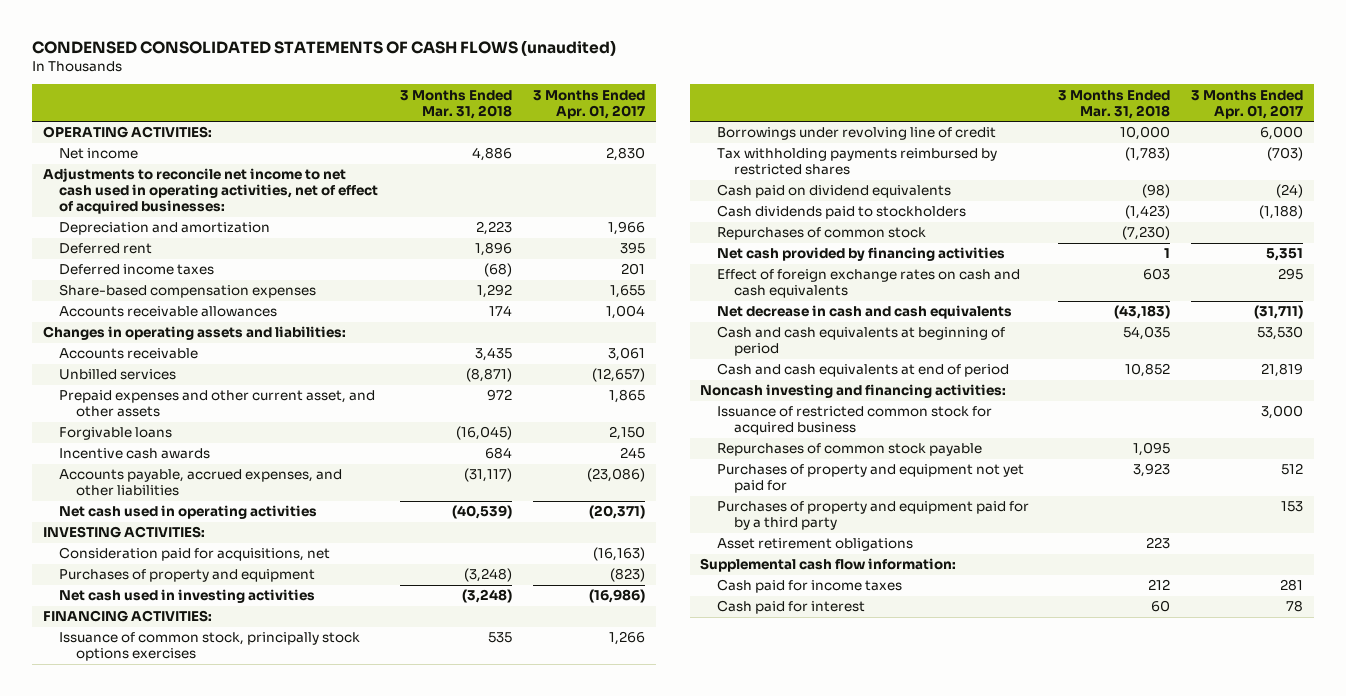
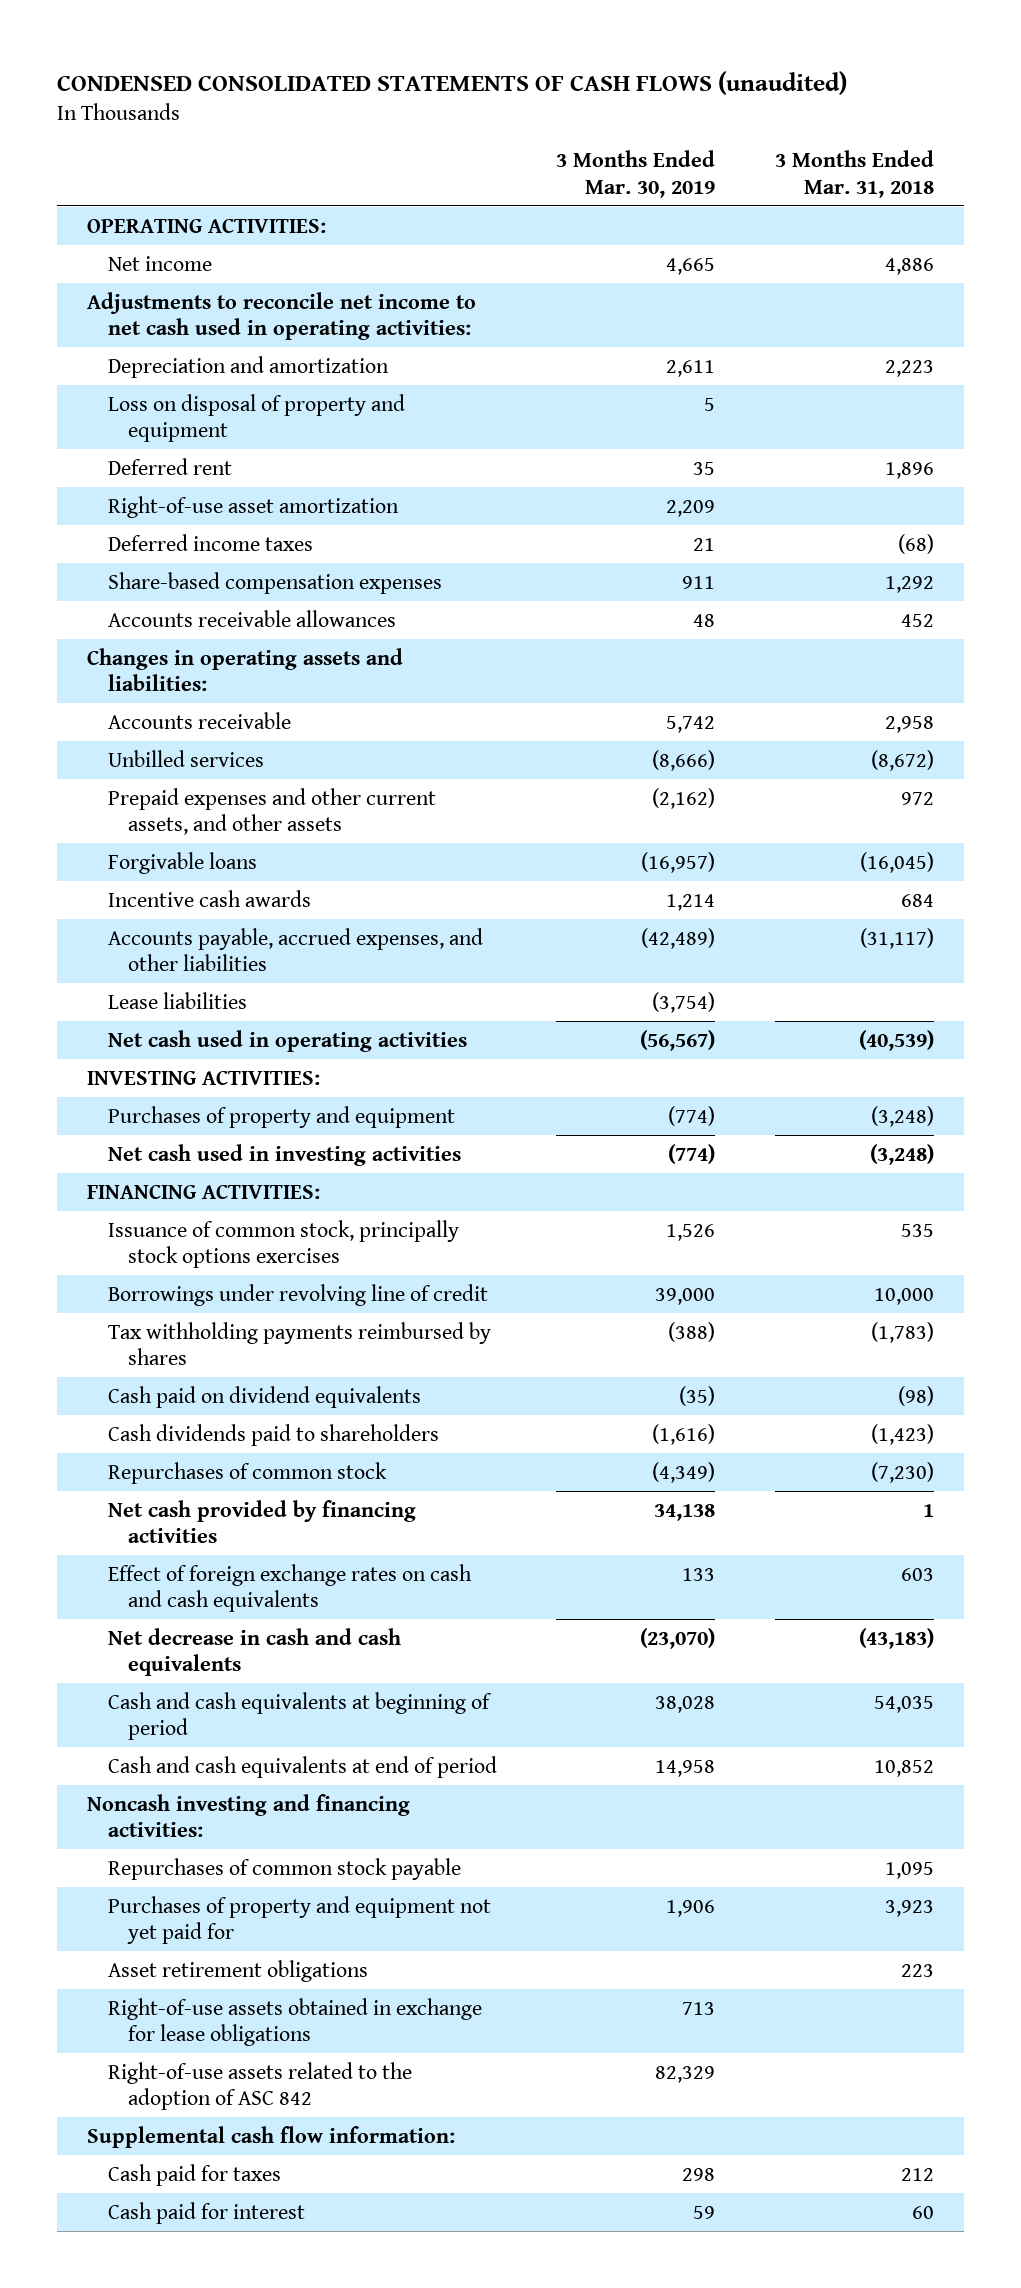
- | 3 Months Ended Mar. 31, 2018 | 3 Months Ended Apr. 01, 2017
+ | 3 Months Ended Mar. 30, 2019 | 3 Months Ended Mar. 31, 2018
- Adjustments to reconcile net income to net cash used in operating activities, net of effect of acquired businesses:
+ Adjustments to reconcile net income to net cash used in operating activities:
+ Loss on disposal of property and equipment | 5 |
+ Right-of-use asset amortization | 2,209 |
- Accounts receivable allowances | 174 | 1,004
+ Accounts receivable allowances | 48 | 452
- Accounts receivable | 3,435 | 3,061
- Unbilled services | (8,871) | (12,657)
- Prepaid expenses and other current asset, and other assets | 972 | 1,865
+ Accounts receivable | 5,742 | 2,958
+ Unbilled services | (8,666) | (8,672)
+ Prepaid expenses and other current assets, and other assets | (2,162) | 972
+ Lease liabilities | (3,754) |
- Consideration paid for acquisitions, net | | (16,163)
- Tax withholding payments reimbursed by restricted shares | (1,783) | (703)
+ Tax withholding payments reimbursed by shares | (388) | (1,783)
- Cash dividends paid to stockholders | (1,423) | (1,188)
+ Cash dividends paid to shareholders | (1,616) | (1,423)
- Issuance of restricted common stock for acquired business | | 3,000
- Purchases of property and equipment paid for by a third party | | 153
+ Right-of-use assets obtained in exchange for lease obligations | 713 |
+ Right-of-use assets related to the adoption of ASC 842 | 82,329 |
- Cash paid for income taxes | 212 | 281
+ Cash paid for taxes | 298 | 212

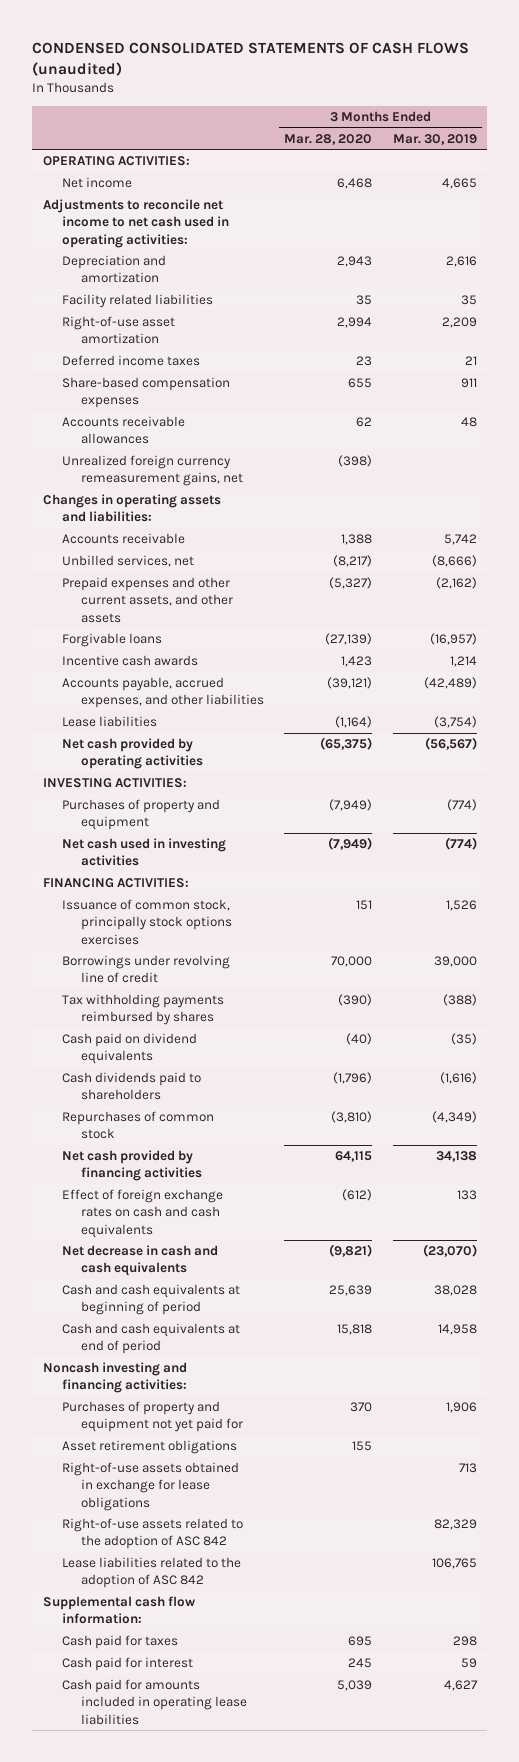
- | 3 Months Ended Mar. 30, 2019 | 3 Months Ended Mar. 31, 2018
+ | 3 Months Ended Mar. 28, 2020 | 3 Months Ended Mar. 30, 2019
- Depreciation and amortization | 2,611 | 2,223
- Loss on disposal of property and equipment | 5 |
- Deferred rent | 35 | 1,896
+ Depreciation and amortization | 2,943 | 2,616
+ Facility related liabilities | 35 | 35
+ Unrealized foreign currency remeasurement gains, net | (398) |
- Unbilled services | (8,666) | (8,672)
+ Unbilled services, net | (8,217) | (8,666)
- Net cash used in operating activities | (56,567) | (40,539)
+ Net cash provided by operating activities | (65,375) | (56,567)
- Repurchases of common stock payable | | 1,095
+ Lease liabilities related to the adoption of ASC 842 | | 106,765
+ Cash paid for amounts included in operating lease liabilities | 5,039 | 4,627

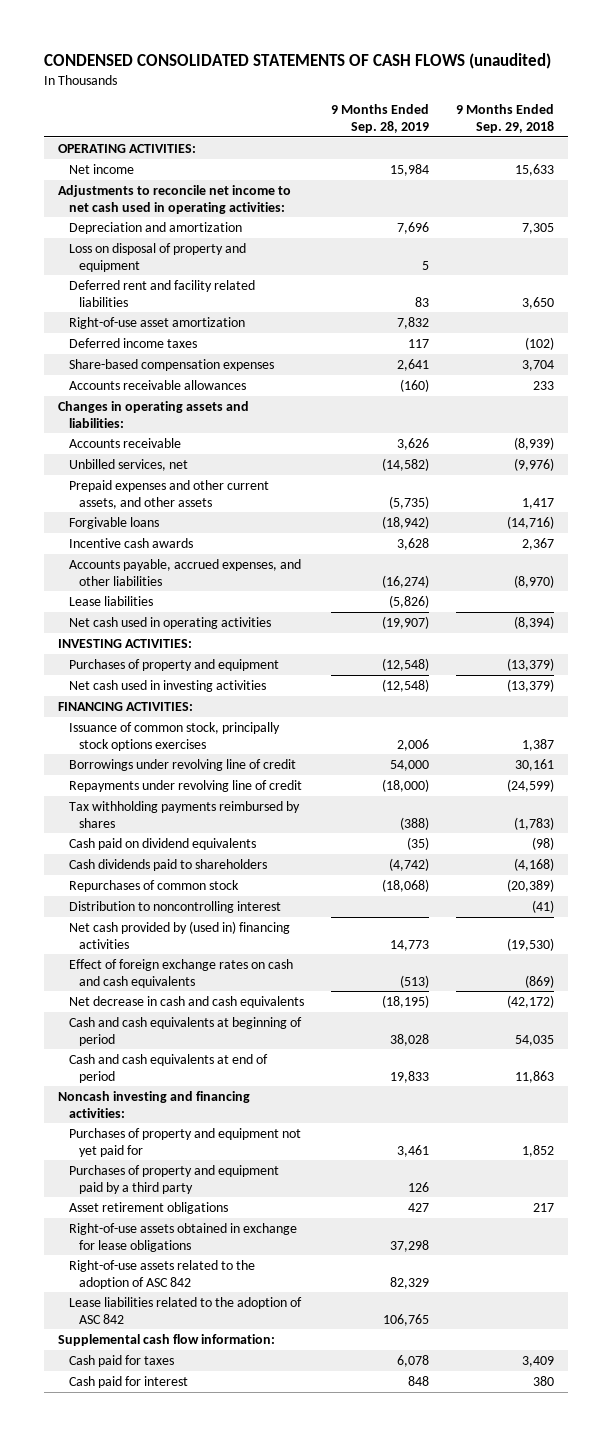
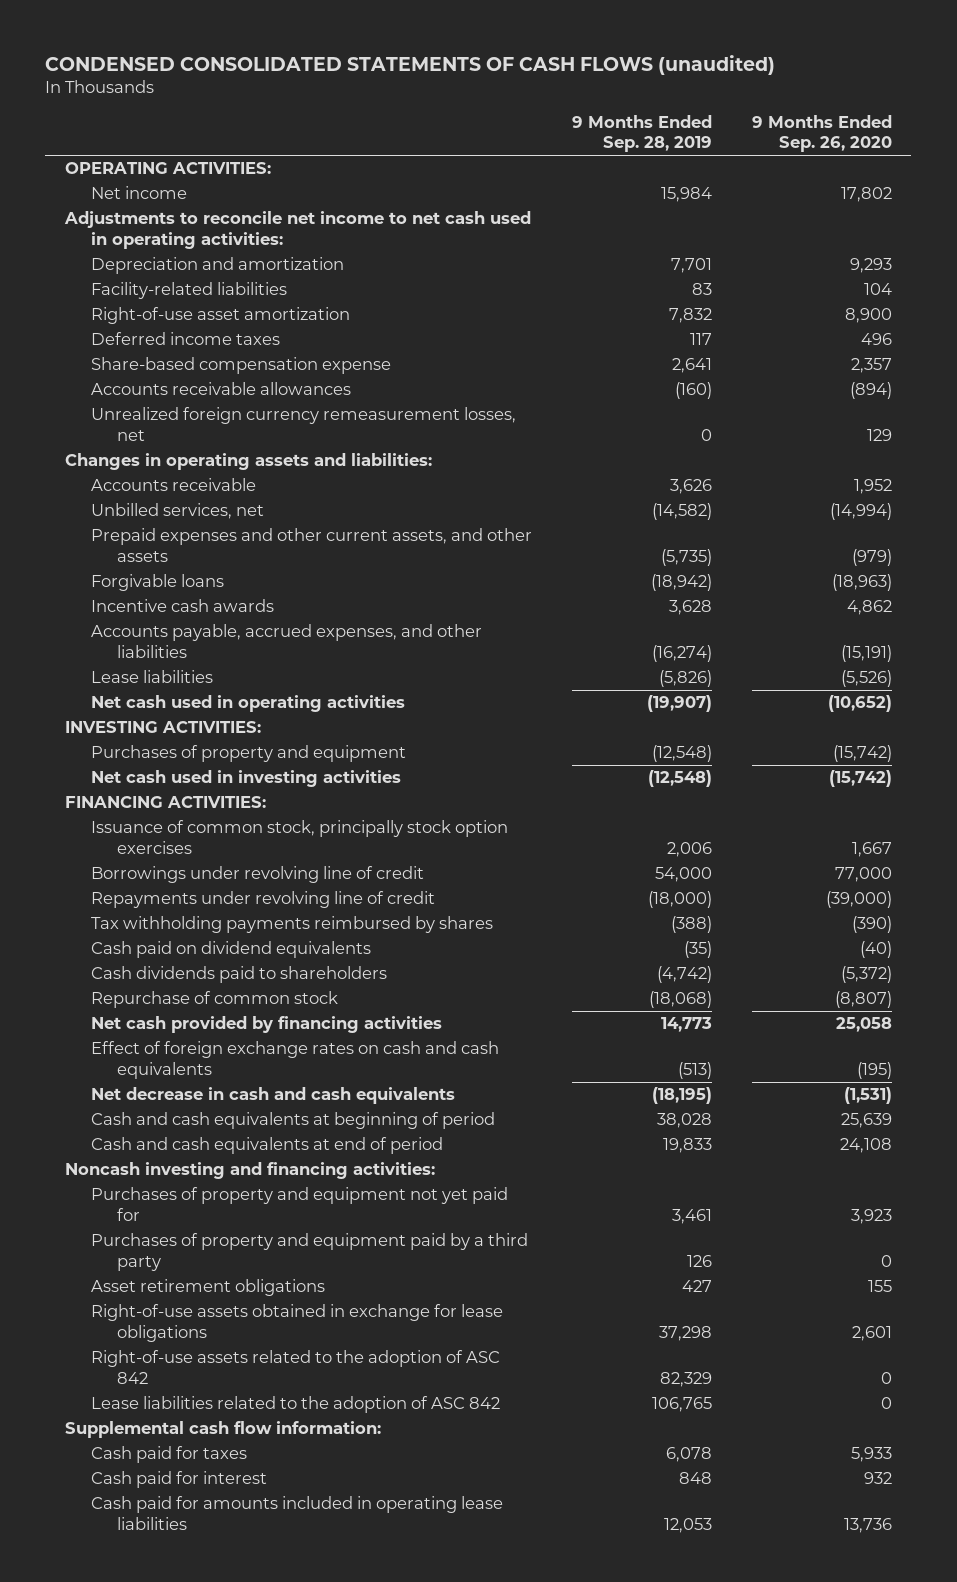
- | 9 Months Ended Sep. 28, 2019 | 9 Months Ended Sep. 29, 2018
+ | 9 Months Ended Sep. 28, 2019 | 9 Months Ended Sep. 26, 2020
- Depreciation and amortization | 7,696 | 7,305
- Loss on disposal of property and equipment | 5 |
- Deferred rent and facility related liabilities | 83 | 3,650
+ Depreciation and amortization | 7,701 | 9,293
+ Facility-related liabilities | 83 | 104
- Share-based compensation expenses | 2,641 | 3,704
+ Share-based compensation expense | 2,641 | 2,357
+ Unrealized foreign currency remeasurement losses, net | 0 | 129
- Issuance of common stock, principally stock options exercises | 2,006 | 1,387
+ Issuance of common stock, principally stock option exercises | 2,006 | 1,667
- Repurchases of common stock | (18,068) | (20,389)
- Distribution to noncontrolling interest | | (41)
- Net cash provided by (used in) financing activities | 14,773 | (19,530)
+ Repurchase of common stock | (18,068) | (8,807)
+ Net cash provided by financing activities | 14,773 | 25,058
+ Cash paid for amounts included in operating lease liabilities | 12,053 | 13,736

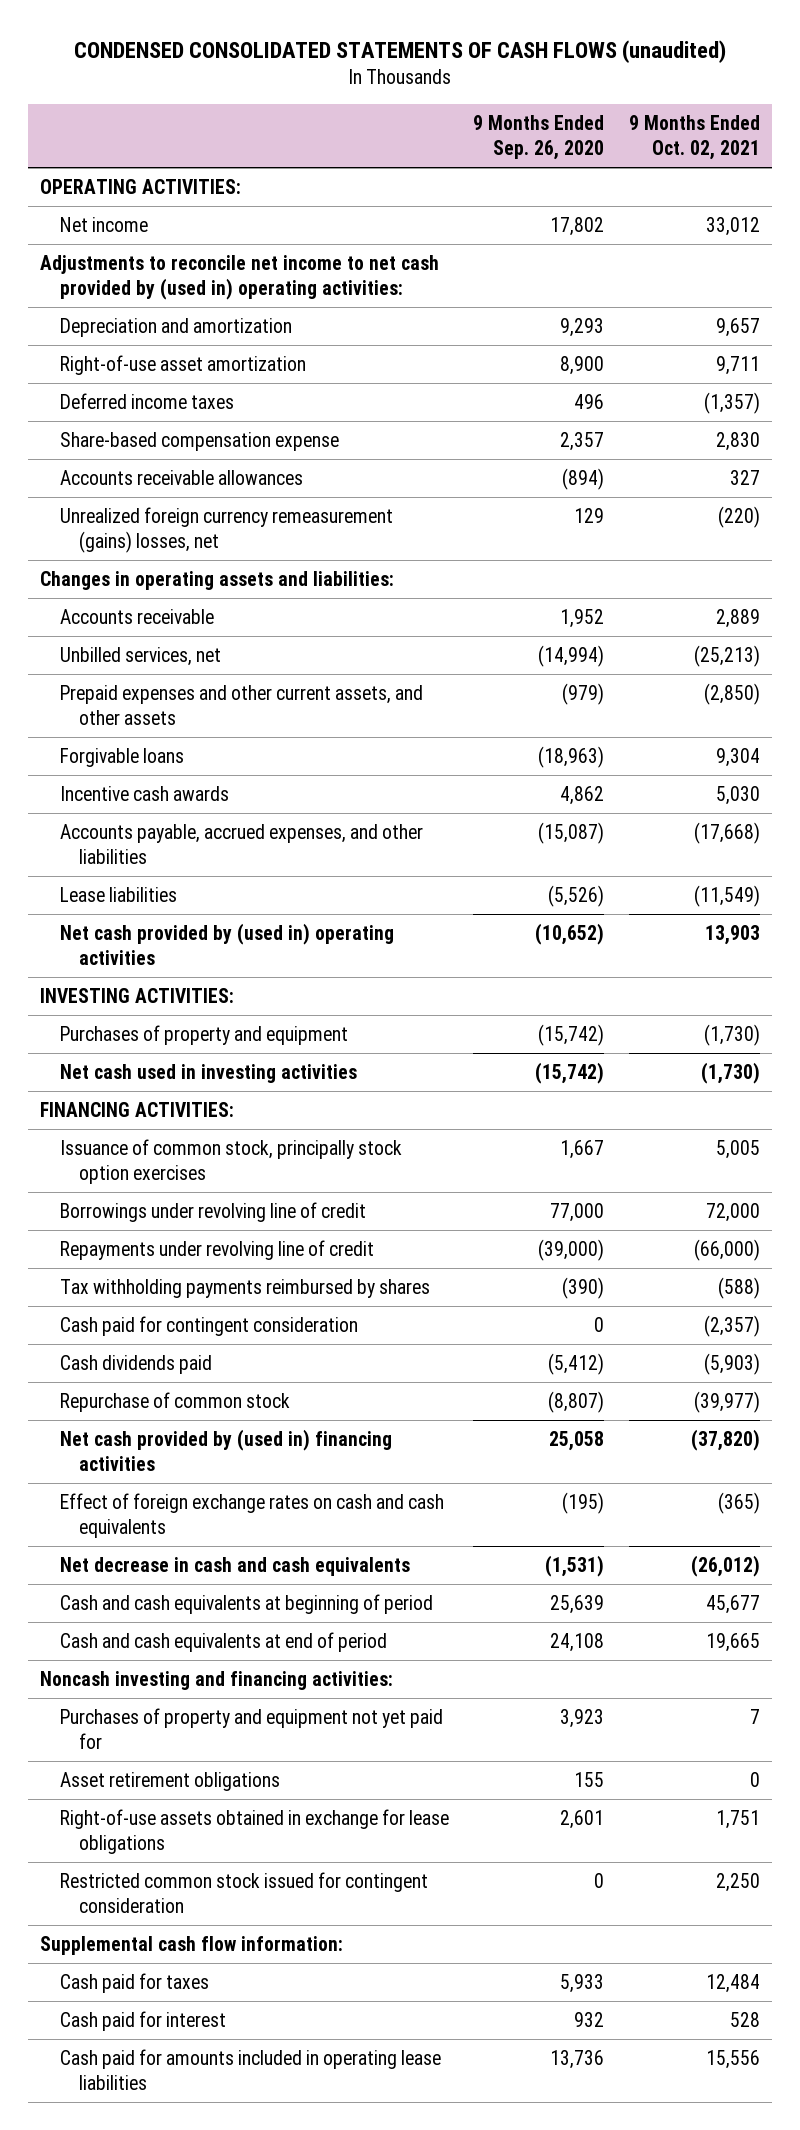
- | 9 Months Ended Sep. 28, 2019 | 9 Months Ended Sep. 26, 2020
+ | 9 Months Ended Sep. 26, 2020 | 9 Months Ended Oct. 02, 2021
- Adjustments to reconcile net income to net cash used in operating activities:
+ Adjustments to reconcile net income to net cash provided by (used in) operating activities:
- Facility-related liabilities | 83 | 104
- Unrealized foreign currency remeasurement losses, net | 0 | 129
+ Unrealized foreign currency remeasurement (gains) losses, net | 129 | (220)
- Accounts payable, accrued expenses, and other liabilities | (16,274) | (15,191)
+ Accounts payable, accrued expenses, and other liabilities | (15,087) | (17,668)
- Net cash used in operating activities | (19,907) | (10,652)
+ Net cash provided by (used in) operating activities | (10,652) | 13,903
- Cash paid on dividend equivalents | (35) | (40)
- Cash dividends paid to shareholders | (4,742) | (5,372)
+ Cash paid for contingent consideration | 0 | (2,357)
+ Cash dividends paid | (5,412) | (5,903)
- Net cash provided by financing activities | 14,773 | 25,058
+ Net cash provided by (used in) financing activities | 25,058 | (37,820)
- Purchases of property and equipment paid by a third party | 126 | 0
- Right-of-use assets related to the adoption of ASC 842 | 82,329 | 0
- Lease liabilities related to the adoption of ASC 842 | 106,765 | 0
+ Restricted common stock issued for contingent consideration | 0 | 2,250

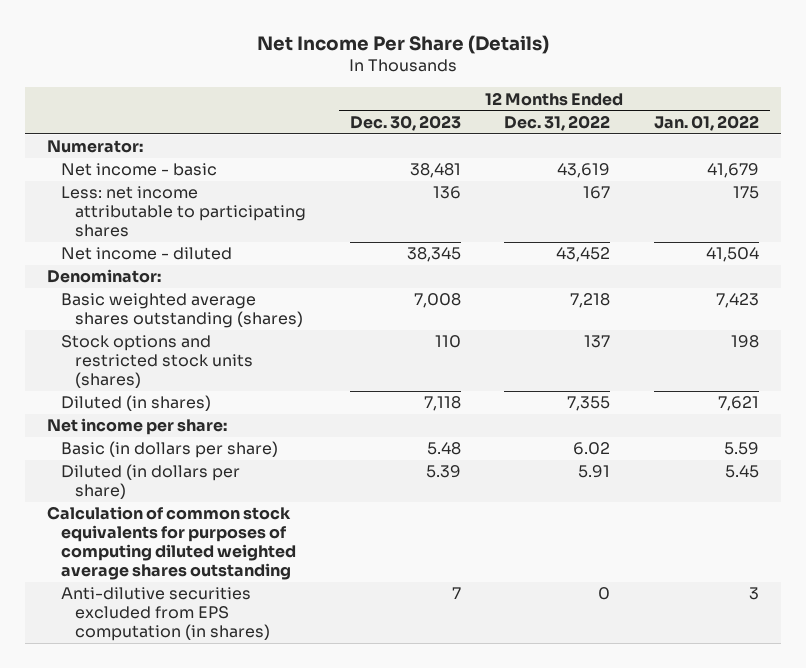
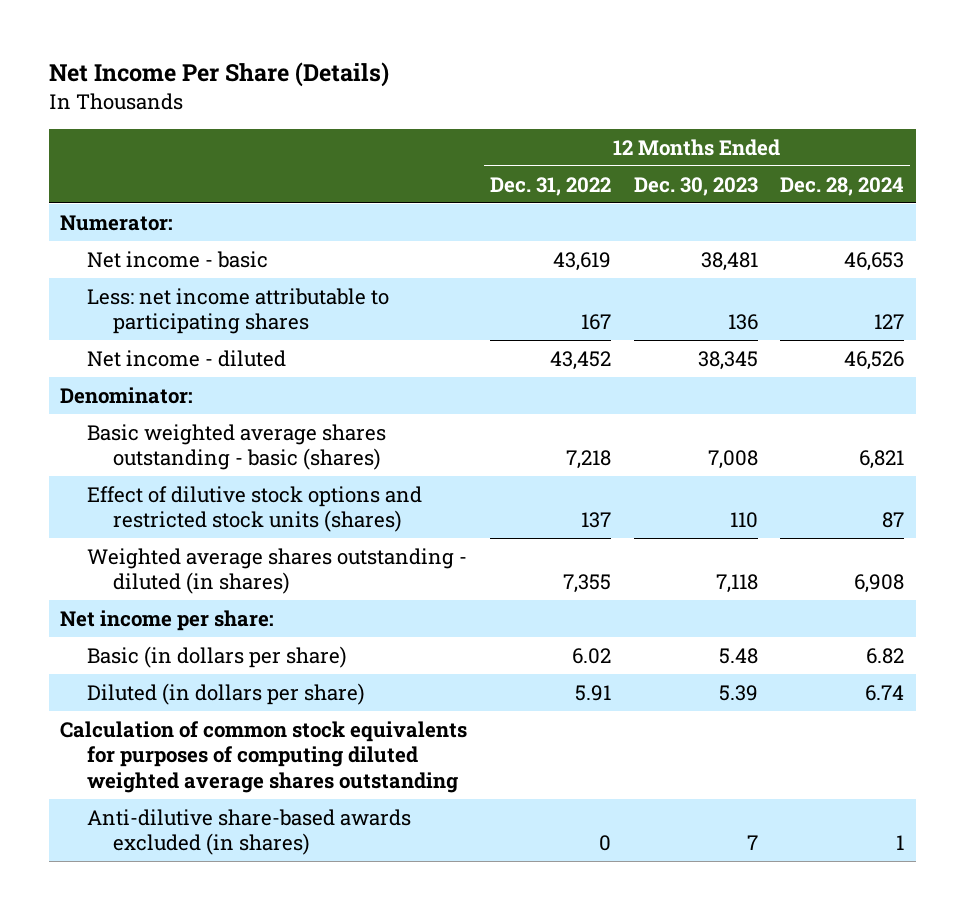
- | 12 Months Ended Dec. 30, 2023 | 12 Months Ended Dec. 31, 2022 | 12 Months Ended Jan. 01, 2022
+ | 12 Months Ended Dec. 31, 2022 | 12 Months Ended Dec. 30, 2023 | 12 Months Ended Dec. 28, 2024
- Basic weighted average shares outstanding (shares) | 7,008 | 7,218 | 7,423
- Stock options and restricted stock units (shares) | 110 | 137 | 198
- Diluted (in shares) | 7,118 | 7,355 | 7,621
+ Basic weighted average shares outstanding - basic (shares) | 7,218 | 7,008 | 6,821
+ Effect of dilutive stock options and restricted stock units (shares) | 137 | 110 | 87
+ Weighted average shares outstanding - diluted (in shares) | 7,355 | 7,118 | 6,908
- Anti-dilutive securities excluded from EPS computation (in shares) | 7 | 0 | 3
+ Anti-dilutive share-based awards excluded (in shares) | 0 | 7 | 1

